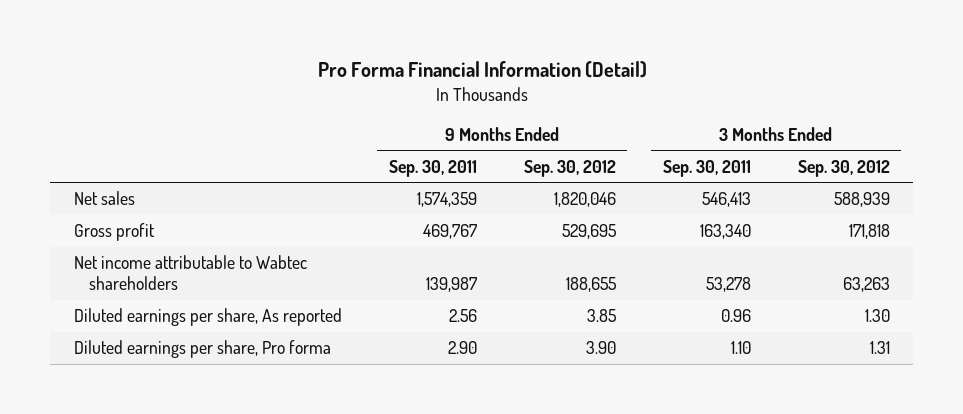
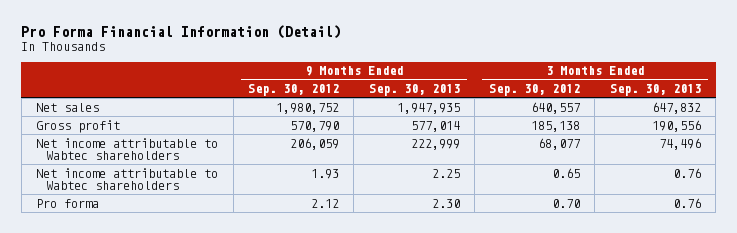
- | 9 Months Ended Sep. 30, 2011 | 9 Months Ended Sep. 30, 2012 | 3 Months Ended Sep. 30, 2011 | 3 Months Ended Sep. 30, 2012
+ | 9 Months Ended Sep. 30, 2012 | 9 Months Ended Sep. 30, 2013 | 3 Months Ended Sep. 30, 2012 | 3 Months Ended Sep. 30, 2013
- Net sales | 1,574,359 | 1,820,046 | 546,413 | 588,939
- Gross profit | 469,767 | 529,695 | 163,340 | 171,818
- Net income attributable to Wabtec shareholders | 139,987 | 188,655 | 53,278 | 63,263
- Diluted earnings per share, As reported | 2.56 | 3.85 | 0.96 | 1.30
- Diluted earnings per share, Pro forma | 2.90 | 3.90 | 1.10 | 1.31
+ Net sales | 1,980,752 | 1,947,935 | 640,557 | 647,832
+ Gross profit | 570,790 | 577,014 | 185,138 | 190,556
+ Net income attributable to Wabtec shareholders | 206,059 | 222,999 | 68,077 | 74,496
+ Net income attributable to Wabtec shareholders | 1.93 | 2.25 | 0.65 | 0.76
+ Pro forma | 2.12 | 2.30 | 0.70 | 0.76

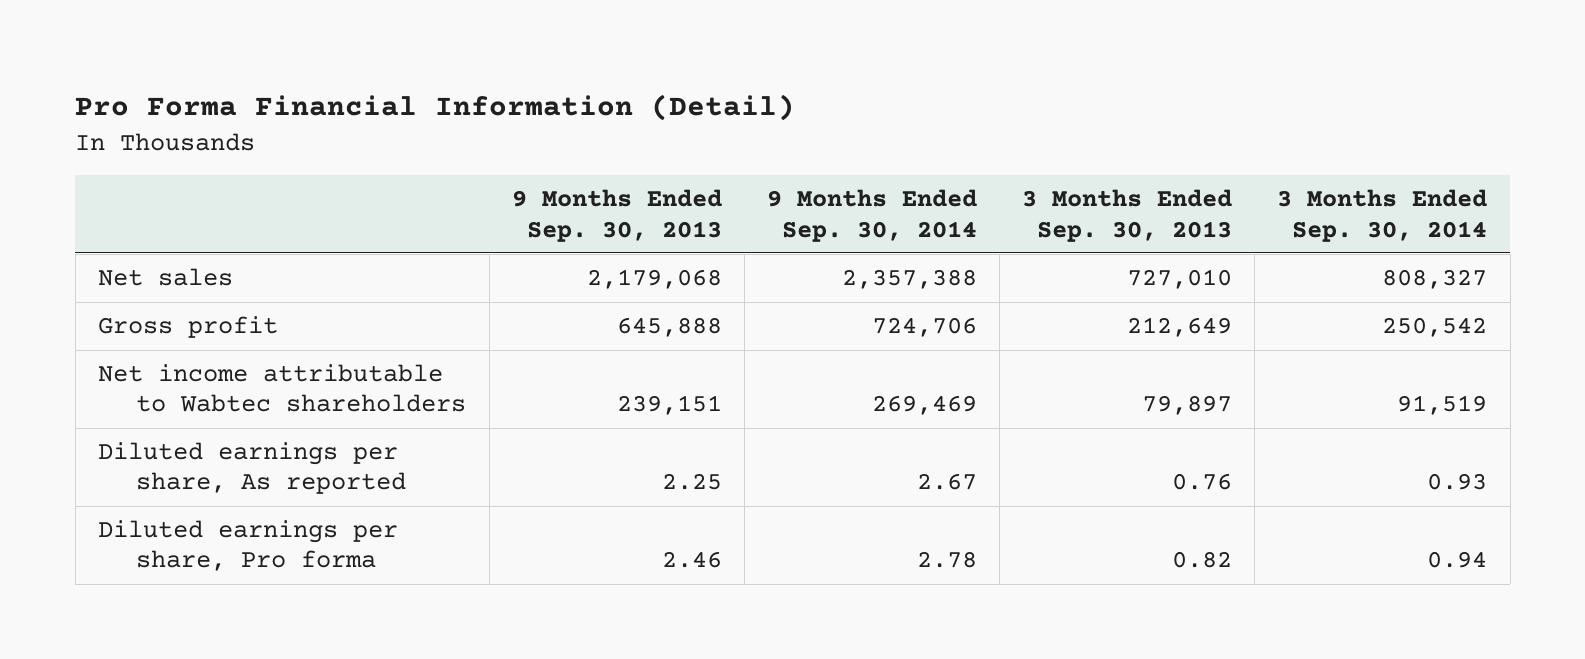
- | 9 Months Ended Sep. 30, 2012 | 9 Months Ended Sep. 30, 2013 | 3 Months Ended Sep. 30, 2012 | 3 Months Ended Sep. 30, 2013
+ | 9 Months Ended Sep. 30, 2013 | 9 Months Ended Sep. 30, 2014 | 3 Months Ended Sep. 30, 2013 | 3 Months Ended Sep. 30, 2014
- Net sales | 1,980,752 | 1,947,935 | 640,557 | 647,832
- Gross profit | 570,790 | 577,014 | 185,138 | 190,556
- Net income attributable to Wabtec shareholders | 206,059 | 222,999 | 68,077 | 74,496
- Net income attributable to Wabtec shareholders | 1.93 | 2.25 | 0.65 | 0.76
- Pro forma | 2.12 | 2.30 | 0.70 | 0.76
+ Net sales | 2,179,068 | 2,357,388 | 727,010 | 808,327
+ Gross profit | 645,888 | 724,706 | 212,649 | 250,542
+ Net income attributable to Wabtec shareholders | 239,151 | 269,469 | 79,897 | 91,519
+ Diluted earnings per share, As reported | 2.25 | 2.67 | 0.76 | 0.93
+ Diluted earnings per share, Pro forma | 2.46 | 2.78 | 0.82 | 0.94

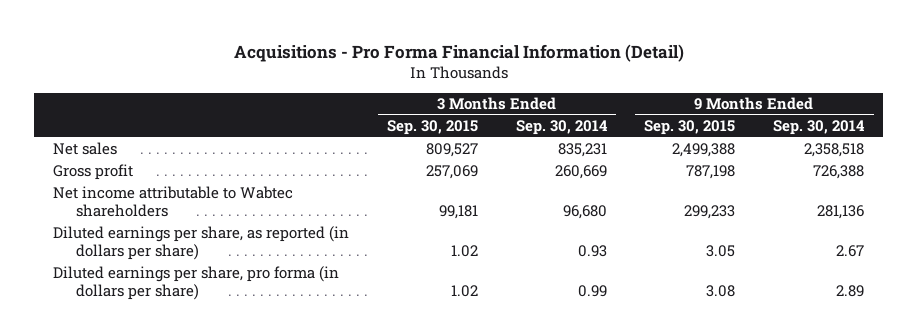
- Pro Forma Financial Information (Detail)
+ Acquisitions - Pro Forma Financial Information (Detail)
- | 9 Months Ended Sep. 30, 2013 | 9 Months Ended Sep. 30, 2014 | 3 Months Ended Sep. 30, 2013 | 3 Months Ended Sep. 30, 2014
+ | 3 Months Ended Sep. 30, 2015 | 3 Months Ended Sep. 30, 2014 | 9 Months Ended Sep. 30, 2015 | 9 Months Ended Sep. 30, 2014
- Net sales | 2,179,068 | 2,357,388 | 727,010 | 808,327
- Gross profit | 645,888 | 724,706 | 212,649 | 250,542
- Net income attributable to Wabtec shareholders | 239,151 | 269,469 | 79,897 | 91,519
- Diluted earnings per share, As reported | 2.25 | 2.67 | 0.76 | 0.93
- Diluted earnings per share, Pro forma | 2.46 | 2.78 | 0.82 | 0.94
+ Net sales | 809,527 | 835,231 | 2,499,388 | 2,358,518
+ Gross profit | 257,069 | 260,669 | 787,198 | 726,388
+ Net income attributable to Wabtec shareholders | 99,181 | 96,680 | 299,233 | 281,136
+ Diluted earnings per share, as reported (in dollars per share) | 1.02 | 0.93 | 3.05 | 2.67
+ Diluted earnings per share, pro forma (in dollars per share) | 1.02 | 0.99 | 3.08 | 2.89

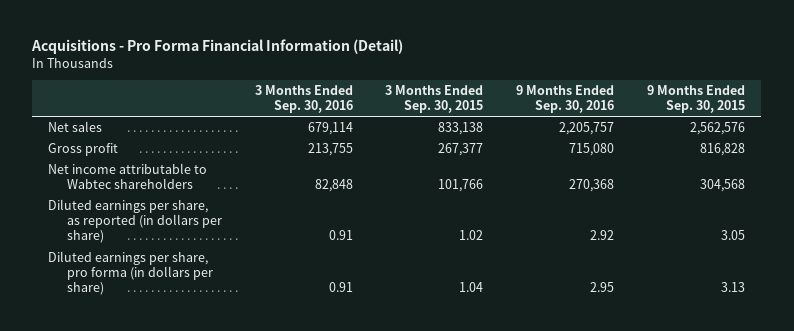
- | 3 Months Ended Sep. 30, 2015 | 3 Months Ended Sep. 30, 2014 | 9 Months Ended Sep. 30, 2015 | 9 Months Ended Sep. 30, 2014
+ | 3 Months Ended Sep. 30, 2016 | 3 Months Ended Sep. 30, 2015 | 9 Months Ended Sep. 30, 2016 | 9 Months Ended Sep. 30, 2015
- Net sales | 809,527 | 835,231 | 2,499,388 | 2,358,518
- Gross profit | 257,069 | 260,669 | 787,198 | 726,388
- Net income attributable to Wabtec shareholders | 99,181 | 96,680 | 299,233 | 281,136
+ Net sales | 679,114 | 833,138 | 2,205,757 | 2,562,576
+ Gross profit | 213,755 | 267,377 | 715,080 | 816,828
+ Net income attributable to Wabtec shareholders | 82,848 | 101,766 | 270,368 | 304,568
- Diluted earnings per share, pro forma (in dollars per share) | 1.02 | 0.99 | 3.08 | 2.89
+ Diluted earnings per share, pro forma (in dollars per share) | 0.91 | 1.04 | 2.95 | 3.13

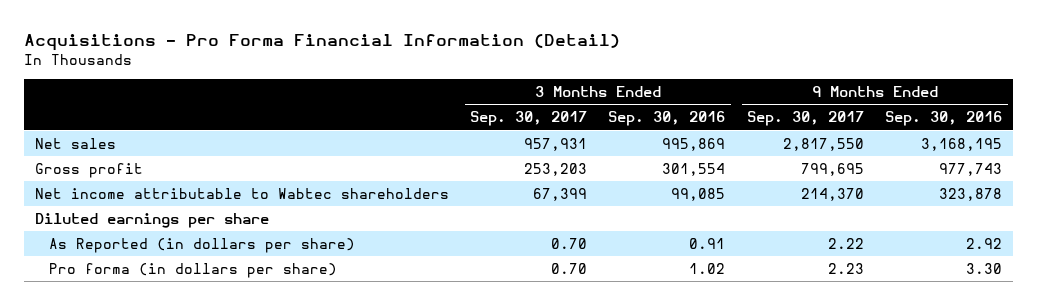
- | 3 Months Ended Sep. 30, 2016 | 3 Months Ended Sep. 30, 2015 | 9 Months Ended Sep. 30, 2016 | 9 Months Ended Sep. 30, 2015
+ | 3 Months Ended Sep. 30, 2017 | 3 Months Ended Sep. 30, 2016 | 9 Months Ended Sep. 30, 2017 | 9 Months Ended Sep. 30, 2016
- Net sales | 679,114 | 833,138 | 2,205,757 | 2,562,576
- Gross profit | 213,755 | 267,377 | 715,080 | 816,828
- Net income attributable to Wabtec shareholders | 82,848 | 101,766 | 270,368 | 304,568
- Diluted earnings per share, as reported (in dollars per share) | 0.91 | 1.02 | 2.92 | 3.05
- Diluted earnings per share, pro forma (in dollars per share) | 0.91 | 1.04 | 2.95 | 3.13
+ Net sales | 957,931 | 995,869 | 2,817,550 | 3,168,195
+ Gross profit | 253,203 | 301,554 | 799,695 | 977,743
+ Net income attributable to Wabtec shareholders | 67,399 | 99,085 | 214,370 | 323,878
+ Diluted earnings per share
+ As Reported (in dollars per share) | 0.70 | 0.91 | 2.22 | 2.92
+ Pro forma (in dollars per share) | 0.70 | 1.02 | 2.23 | 3.30

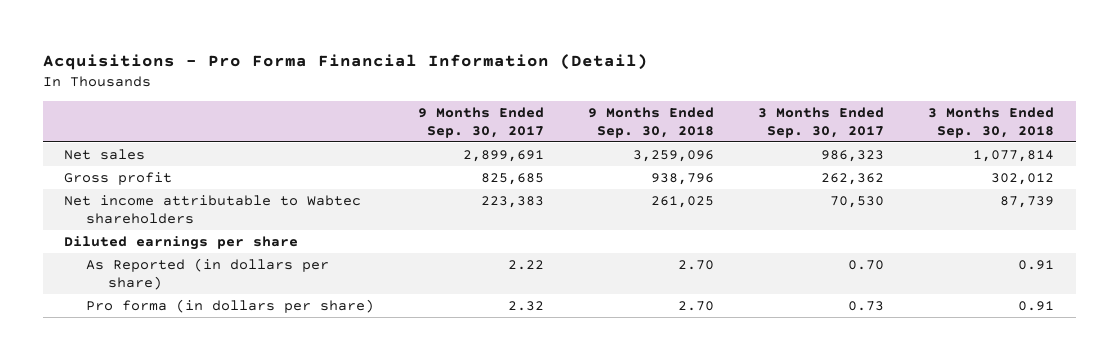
- | 3 Months Ended Sep. 30, 2017 | 3 Months Ended Sep. 30, 2016 | 9 Months Ended Sep. 30, 2017 | 9 Months Ended Sep. 30, 2016
+ | 9 Months Ended Sep. 30, 2017 | 9 Months Ended Sep. 30, 2018 | 3 Months Ended Sep. 30, 2017 | 3 Months Ended Sep. 30, 2018
- Net sales | 957,931 | 995,869 | 2,817,550 | 3,168,195
- Gross profit | 253,203 | 301,554 | 799,695 | 977,743
- Net income attributable to Wabtec shareholders | 67,399 | 99,085 | 214,370 | 323,878
+ Net sales | 2,899,691 | 3,259,096 | 986,323 | 1,077,814
+ Gross profit | 825,685 | 938,796 | 262,362 | 302,012
+ Net income attributable to Wabtec shareholders | 223,383 | 261,025 | 70,530 | 87,739
- Pro forma (in dollars per share) | 0.70 | 1.02 | 2.23 | 3.30
+ Pro forma (in dollars per share) | 2.32 | 2.70 | 0.73 | 0.91

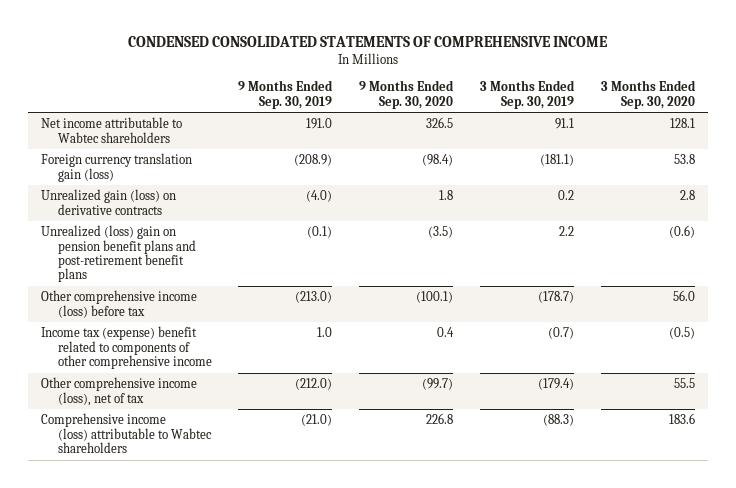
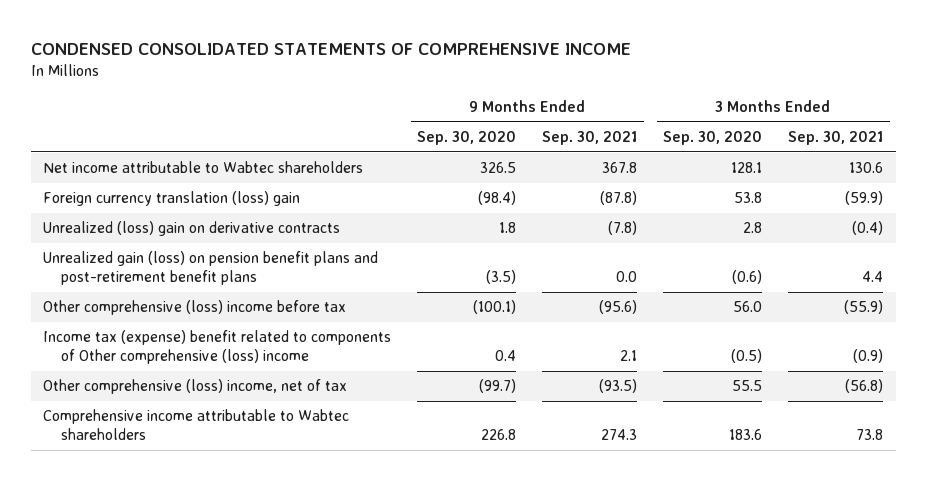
- | 9 Months Ended Sep. 30, 2019 | 9 Months Ended Sep. 30, 2020 | 3 Months Ended Sep. 30, 2019 | 3 Months Ended Sep. 30, 2020
+ | 9 Months Ended Sep. 30, 2020 | 9 Months Ended Sep. 30, 2021 | 3 Months Ended Sep. 30, 2020 | 3 Months Ended Sep. 30, 2021
- Foreign currency translation gain (loss) | (208.9) | (98.4) | (181.1) | 53.8
- Unrealized gain (loss) on derivative contracts | (4.0) | 1.8 | 0.2 | 2.8
- Unrealized (loss) gain on pension benefit plans and post-retirement benefit plans | (0.1) | (3.5) | 2.2 | (0.6)
- Other comprehensive income (loss) before tax | (213.0) | (100.1) | (178.7) | 56.0
- Income tax (expense) benefit related to components of other comprehensive income | 1.0 | 0.4 | (0.7) | (0.5)
- Other comprehensive income (loss), net of tax | (212.0) | (99.7) | (179.4) | 55.5
- Comprehensive income (loss) attributable to Wabtec shareholders | (21.0) | 226.8 | (88.3) | 183.6
+ Foreign currency translation (loss) gain | (98.4) | (87.8) | 53.8 | (59.9)
+ Unrealized (loss) gain on derivative contracts | 1.8 | (7.8) | 2.8 | (0.4)
+ Unrealized gain (loss) on pension benefit plans and post-retirement benefit plans | (3.5) | 0.0 | (0.6) | 4.4
+ Other comprehensive (loss) income before tax | (100.1) | (95.6) | 56.0 | (55.9)
+ Income tax (expense) benefit related to components of Other comprehensive (loss) income | 0.4 | 2.1 | (0.5) | (0.9)
+ Other comprehensive (loss) income, net of tax | (99.7) | (93.5) | 55.5 | (56.8)
+ Comprehensive income attributable to Wabtec shareholders | 226.8 | 274.3 | 183.6 | 73.8

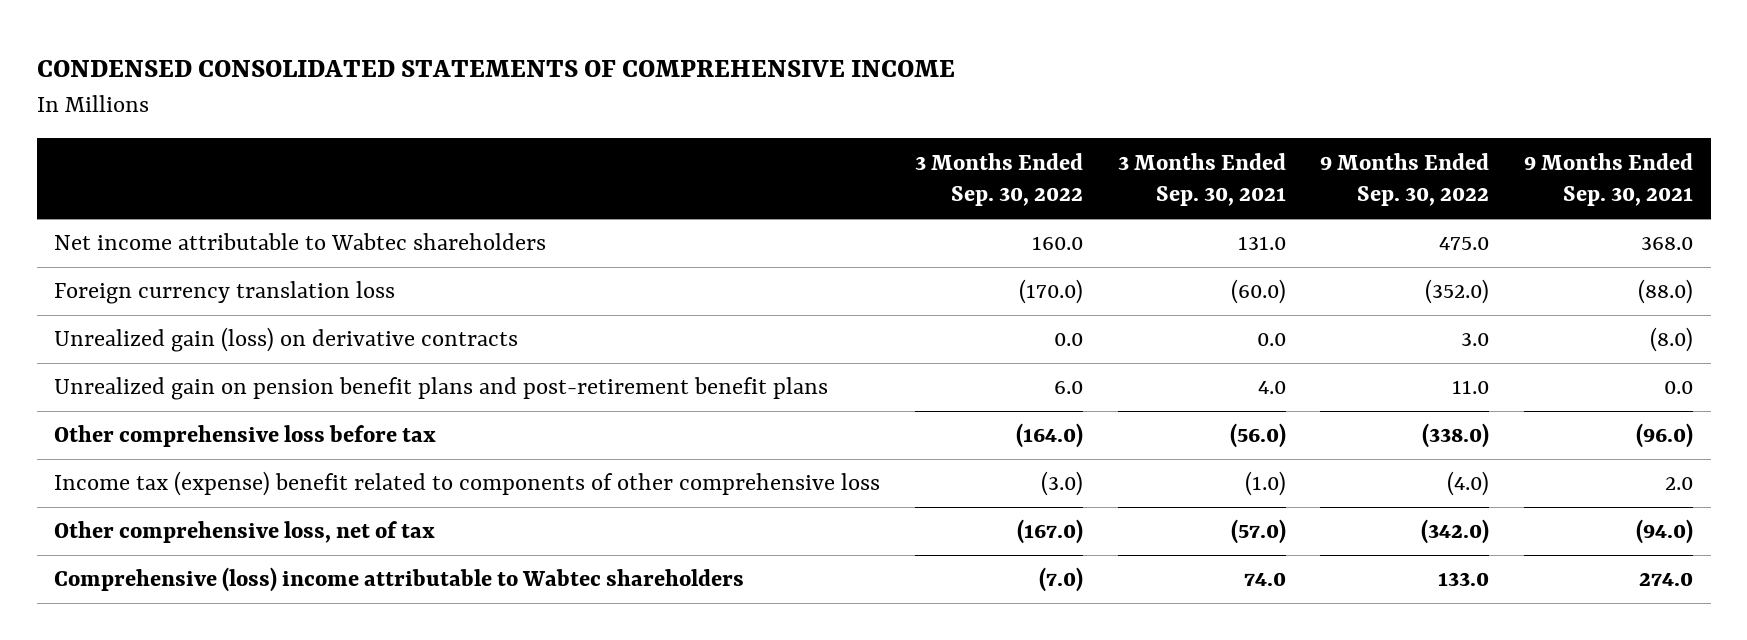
- | 9 Months Ended Sep. 30, 2020 | 9 Months Ended Sep. 30, 2021 | 3 Months Ended Sep. 30, 2020 | 3 Months Ended Sep. 30, 2021
+ | 3 Months Ended Sep. 30, 2022 | 3 Months Ended Sep. 30, 2021 | 9 Months Ended Sep. 30, 2022 | 9 Months Ended Sep. 30, 2021
- Net income attributable to Wabtec shareholders | 326.5 | 367.8 | 128.1 | 130.6
- Foreign currency translation (loss) gain | (98.4) | (87.8) | 53.8 | (59.9)
- Unrealized (loss) gain on derivative contracts | 1.8 | (7.8) | 2.8 | (0.4)
- Unrealized gain (loss) on pension benefit plans and post-retirement benefit plans | (3.5) | 0.0 | (0.6) | 4.4
- Other comprehensive (loss) income before tax | (100.1) | (95.6) | 56.0 | (55.9)
- Income tax (expense) benefit related to components of Other comprehensive (loss) income | 0.4 | 2.1 | (0.5) | (0.9)
- Other comprehensive (loss) income, net of tax | (99.7) | (93.5) | 55.5 | (56.8)
- Comprehensive income attributable to Wabtec shareholders | 226.8 | 274.3 | 183.6 | 73.8
+ Net income attributable to Wabtec shareholders | 160.0 | 131.0 | 475.0 | 368.0
+ Foreign currency translation loss | (170.0) | (60.0) | (352.0) | (88.0)
+ Unrealized gain (loss) on derivative contracts | 0.0 | 0.0 | 3.0 | (8.0)
+ Unrealized gain on pension benefit plans and post-retirement benefit plans | 6.0 | 4.0 | 11.0 | 0.0
+ Other comprehensive loss before tax | (164.0) | (56.0) | (338.0) | (96.0)
+ Income tax (expense) benefit related to components of other comprehensive loss | (3.0) | (1.0) | (4.0) | 2.0
+ Other comprehensive loss, net of tax | (167.0) | (57.0) | (342.0) | (94.0)
+ Comprehensive (loss) income attributable to Wabtec shareholders | (7.0) | 74.0 | 133.0 | 274.0

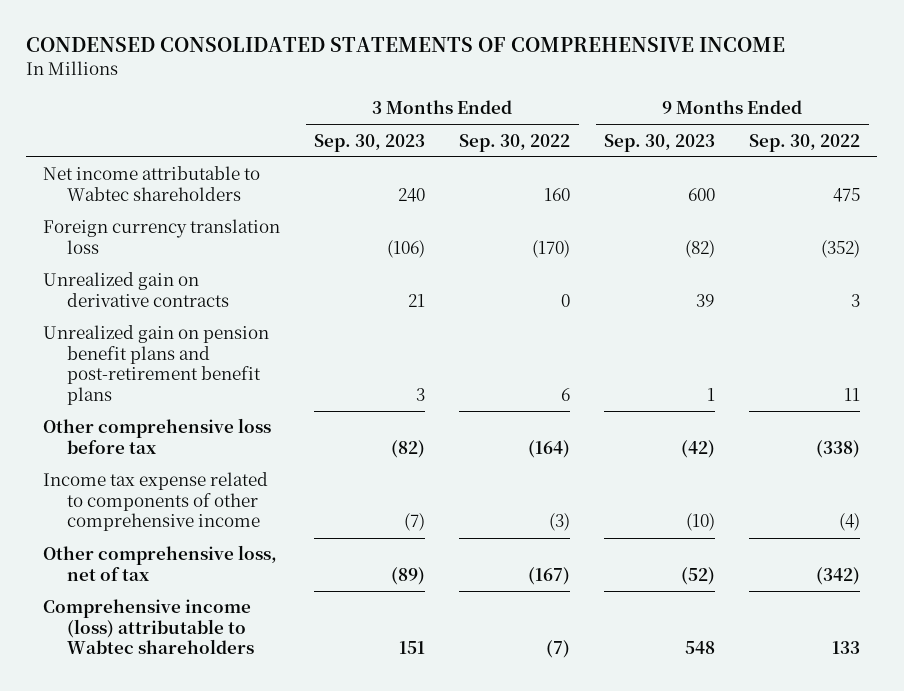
- | 3 Months Ended Sep. 30, 2022 | 3 Months Ended Sep. 30, 2021 | 9 Months Ended Sep. 30, 2022 | 9 Months Ended Sep. 30, 2021
+ | 3 Months Ended Sep. 30, 2023 | 3 Months Ended Sep. 30, 2022 | 9 Months Ended Sep. 30, 2023 | 9 Months Ended Sep. 30, 2022
- Net income attributable to Wabtec shareholders | 160.0 | 131.0 | 475.0 | 368.0
- Foreign currency translation loss | (170.0) | (60.0) | (352.0) | (88.0)
- Unrealized gain (loss) on derivative contracts | 0.0 | 0.0 | 3.0 | (8.0)
- Unrealized gain on pension benefit plans and post-retirement benefit plans | 6.0 | 4.0 | 11.0 | 0.0
- Other comprehensive loss before tax | (164.0) | (56.0) | (338.0) | (96.0)
- Income tax (expense) benefit related to components of other comprehensive loss | (3.0) | (1.0) | (4.0) | 2.0
- Other comprehensive loss, net of tax | (167.0) | (57.0) | (342.0) | (94.0)
- Comprehensive (loss) income attributable to Wabtec shareholders | (7.0) | 74.0 | 133.0 | 274.0
+ Net income attributable to Wabtec shareholders | 240 | 160 | 600 | 475
+ Foreign currency translation loss | (106) | (170) | (82) | (352)
+ Unrealized gain on derivative contracts | 21 | 0 | 39 | 3
+ Unrealized gain on pension benefit plans and post-retirement benefit plans | 3 | 6 | 1 | 11
+ Other comprehensive loss before tax | (82) | (164) | (42) | (338)
+ Income tax expense related to components of other comprehensive income | (7) | (3) | (10) | (4)
+ Other comprehensive loss, net of tax | (89) | (167) | (52) | (342)
+ Comprehensive income (loss) attributable to Wabtec shareholders | 151 | (7) | 548 | 133

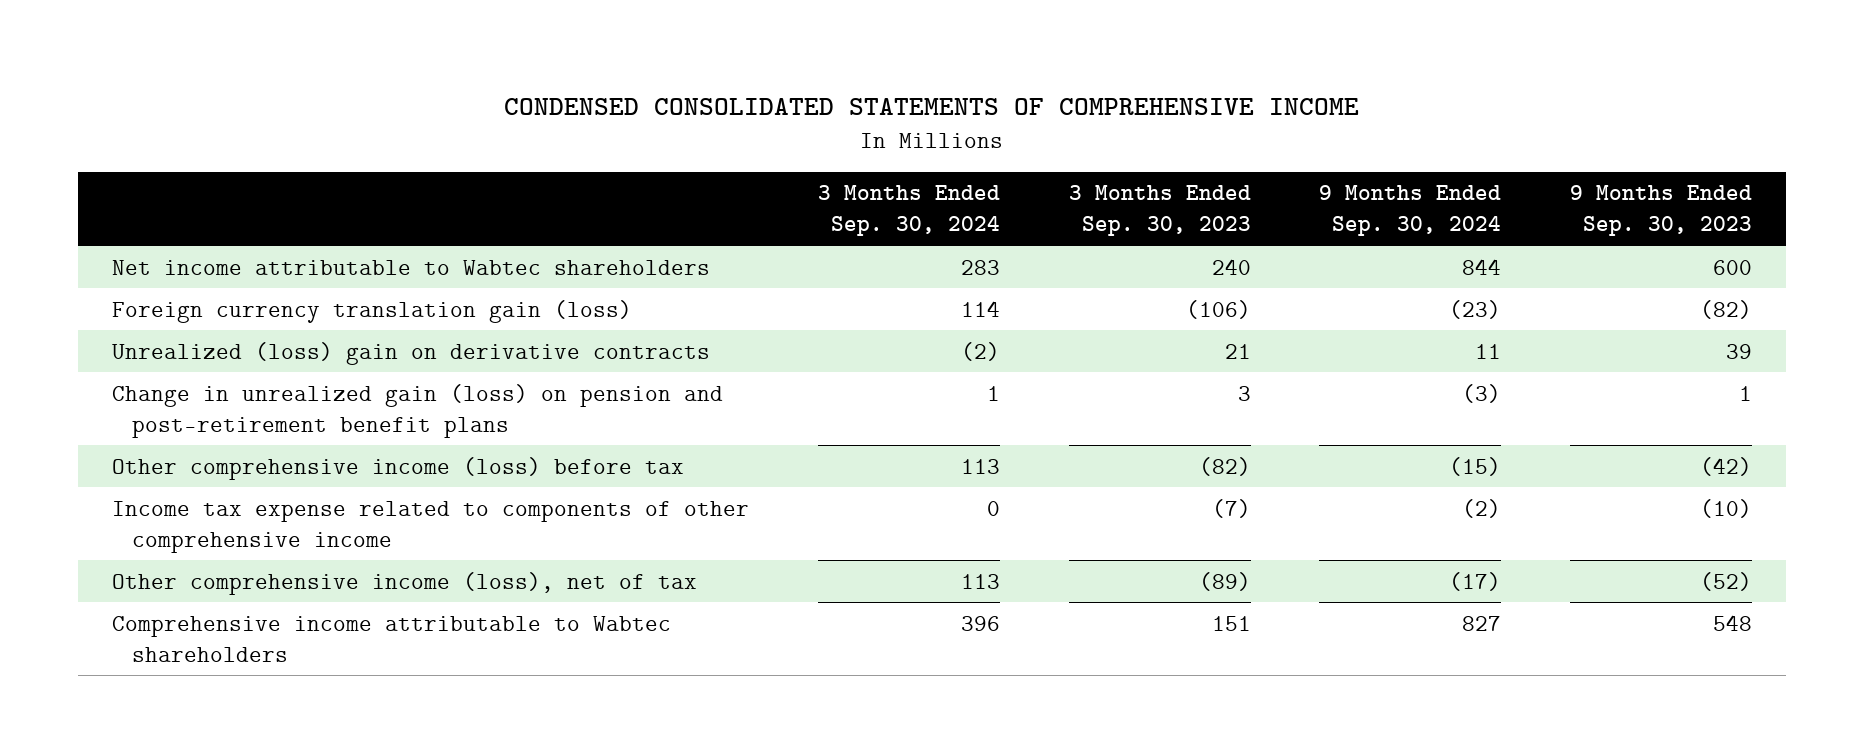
- | 3 Months Ended Sep. 30, 2023 | 3 Months Ended Sep. 30, 2022 | 9 Months Ended Sep. 30, 2023 | 9 Months Ended Sep. 30, 2022
+ | 3 Months Ended Sep. 30, 2024 | 3 Months Ended Sep. 30, 2023 | 9 Months Ended Sep. 30, 2024 | 9 Months Ended Sep. 30, 2023
- Foreign currency translation loss | (106) | (170) | (82) | (352)
- Unrealized gain on derivative contracts | 21 | 0 | 39 | 3
- Unrealized gain on pension benefit plans and post-retirement benefit plans | 3 | 6 | 1 | 11
- Other comprehensive loss before tax | (82) | (164) | (42) | (338)
+ Foreign currency translation gain (loss) | 114 | (106) | (23) | (82)
+ Unrealized (loss) gain on derivative contracts | (2) | 21 | 11 | 39
+ Change in unrealized gain (loss) on pension and post-retirement benefit plans | 1 | 3 | (3) | 1
+ Other comprehensive income (loss) before tax | 113 | (82) | (15) | (42)
- Other comprehensive loss, net of tax | (89) | (167) | (52) | (342)
- Comprehensive income (loss) attributable to Wabtec shareholders | 151 | (7) | 548 | 133
+ Other comprehensive income (loss), net of tax | 113 | (89) | (17) | (52)
+ Comprehensive income attributable to Wabtec shareholders | 396 | 151 | 827 | 548

